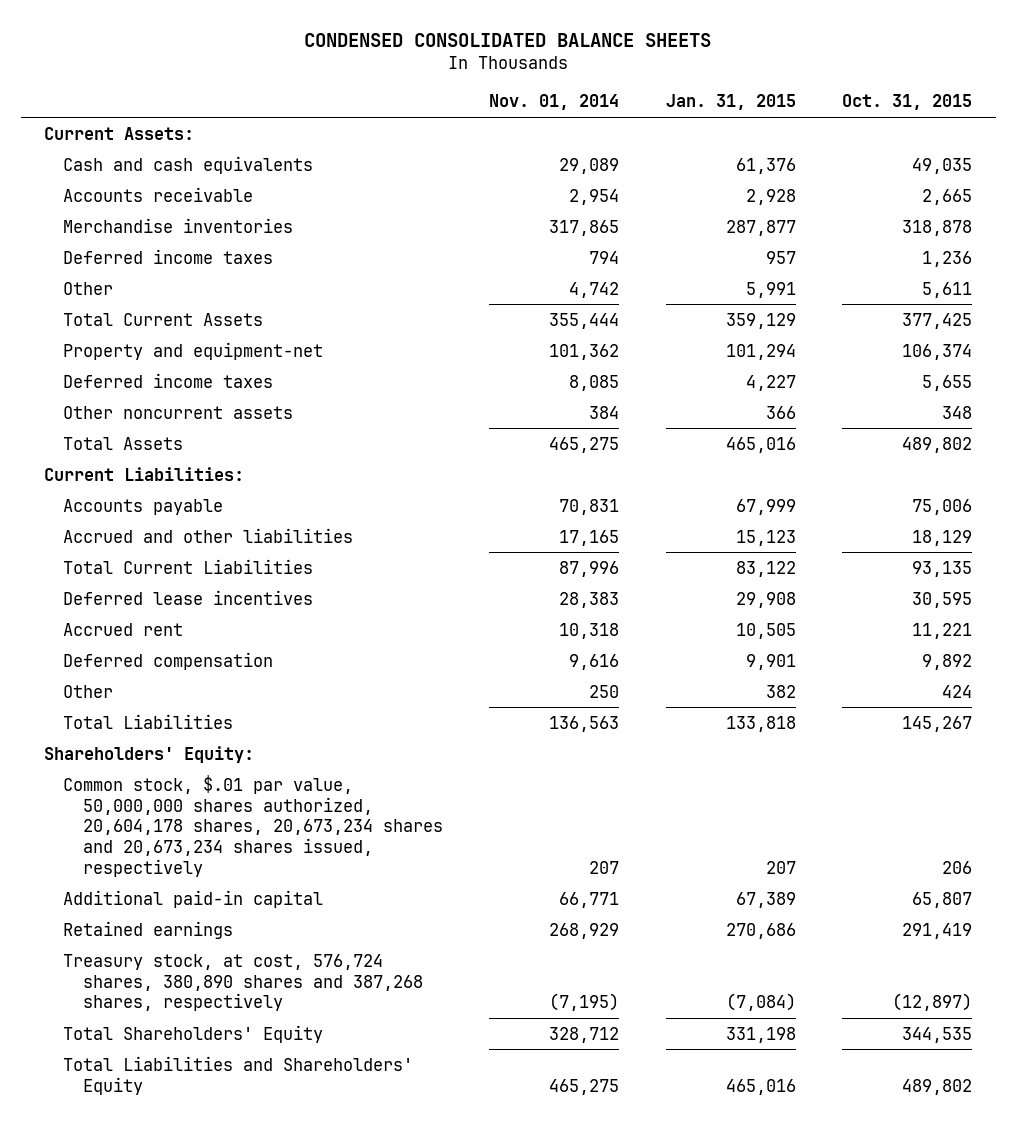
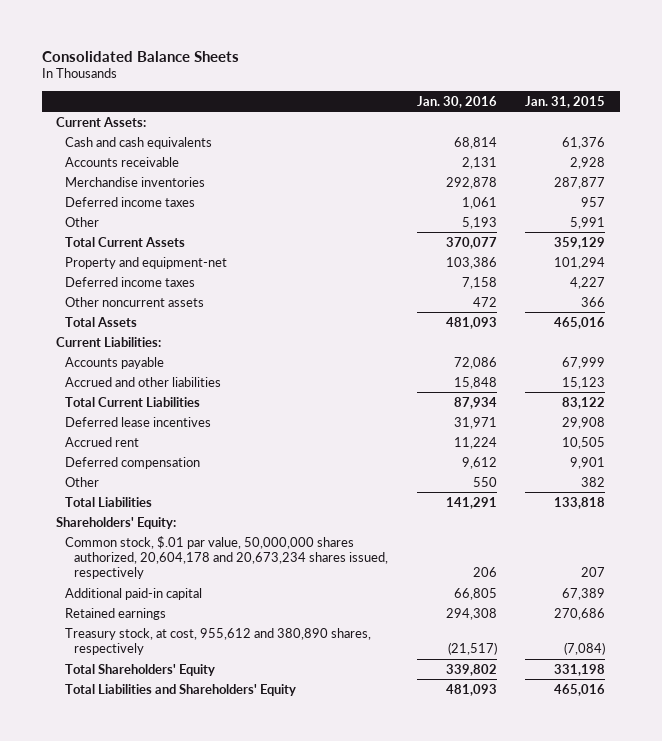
- CONDENSED CONSOLIDATED BALANCE SHEETS
+ Consolidated Balance Sheets
- | Nov. 01, 2014 | Jan. 31, 2015 | Oct. 31, 2015
+ | Jan. 30, 2016 | Jan. 31, 2015
- Common stock, $.01 par value, 50,000,000 shares authorized, 20,604,178 shares, 20,673,234 shares and 20,673,234 shares issued, respectively | 207 | 207 | 206
+ Common stock, $.01 par value, 50,000,000 shares authorized, 20,604,178 and 20,673,234 shares issued, respectively | 206 | 207
- Treasury stock, at cost, 576,724 shares, 380,890 shares and 387,268 shares, respectively | (7,195) | (7,084) | (12,897)
+ Treasury stock, at cost, 955,612 and 380,890 shares, respectively | (21,517) | (7,084)

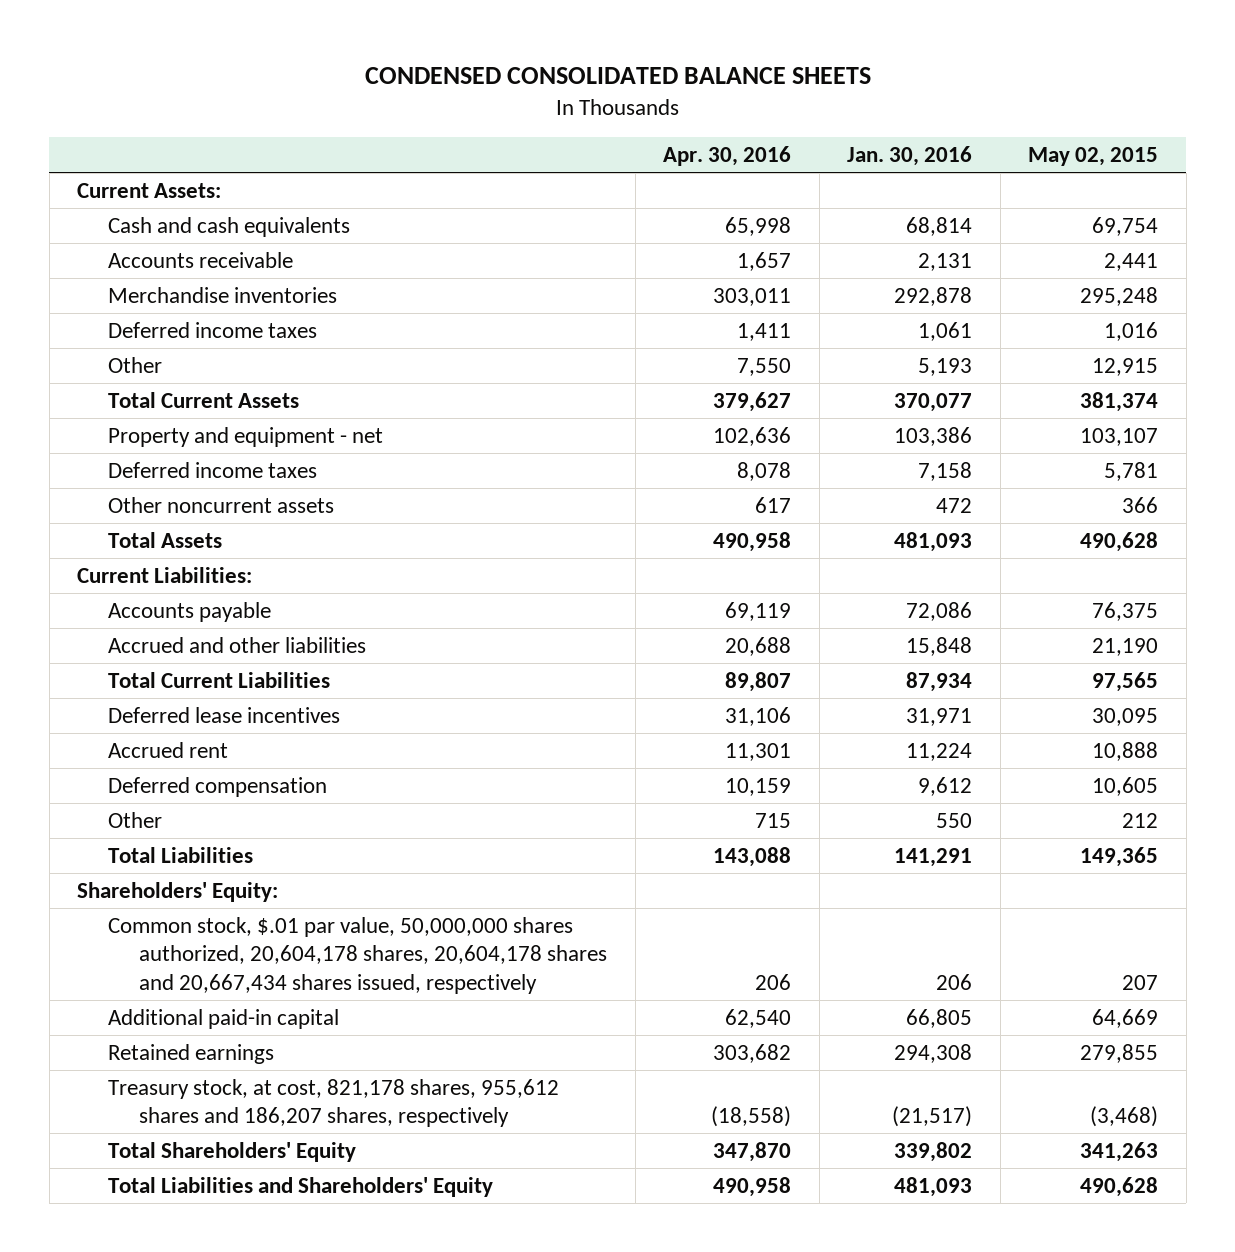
- Consolidated Balance Sheets
+ CONDENSED CONSOLIDATED BALANCE SHEETS
- | Jan. 30, 2016 | Jan. 31, 2015
+ | Apr. 30, 2016 | Jan. 30, 2016 | May 02, 2015
- Property and equipment-net | 103,386 | 101,294
+ Property and equipment - net | 102,636 | 103,386 | 103,107
- Common stock, $.01 par value, 50,000,000 shares authorized, 20,604,178 and 20,673,234 shares issued, respectively | 206 | 207
+ Common stock, $.01 par value, 50,000,000 shares authorized, 20,604,178 shares, 20,604,178 shares and 20,667,434 shares issued, respectively | 206 | 206 | 207
- Treasury stock, at cost, 955,612 and 380,890 shares, respectively | (21,517) | (7,084)
+ Treasury stock, at cost, 821,178 shares, 955,612 shares and 186,207 shares, respectively | (18,558) | (21,517) | (3,468)

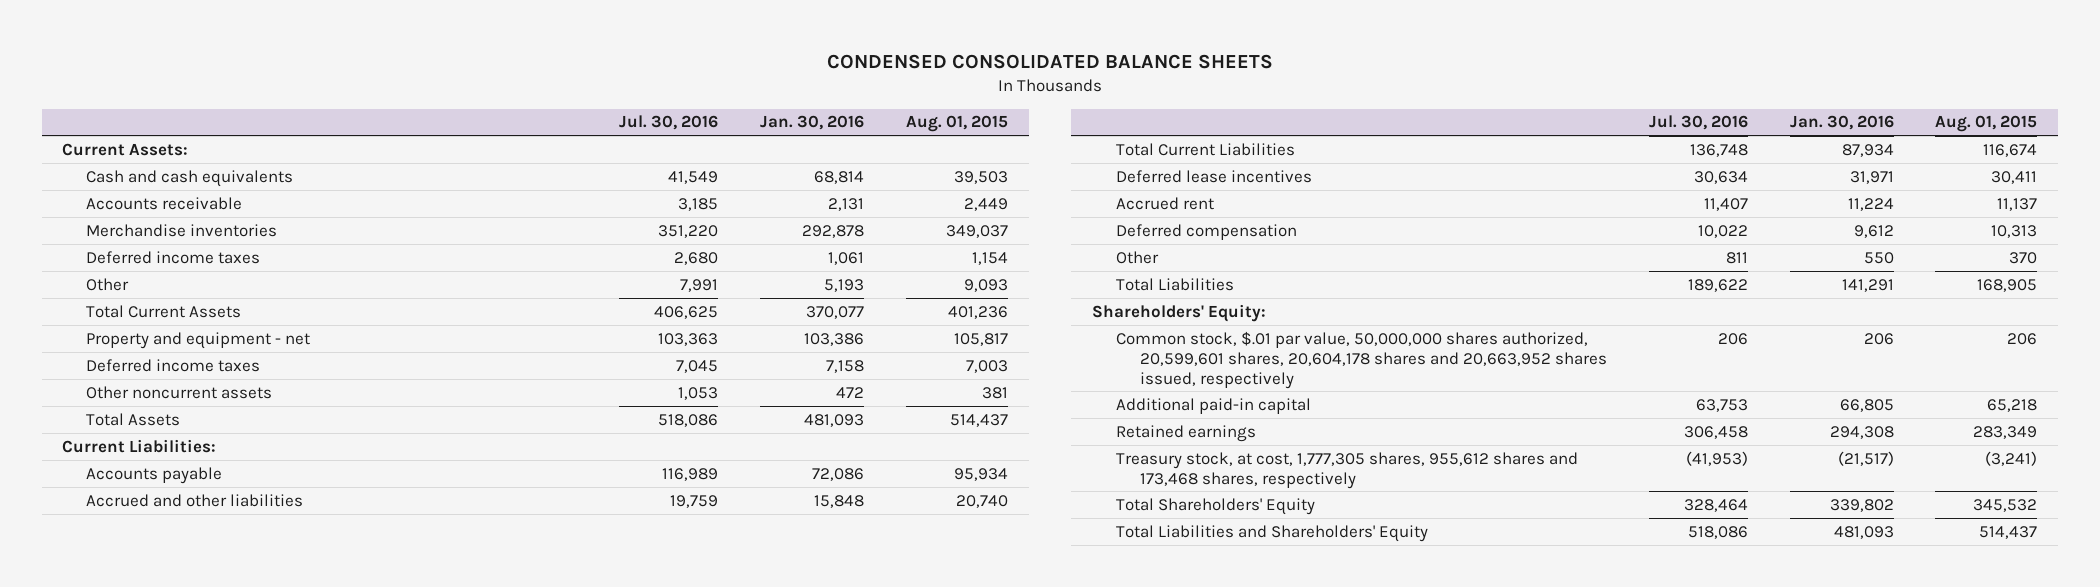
- | Apr. 30, 2016 | Jan. 30, 2016 | May 02, 2015
+ | Jul. 30, 2016 | Jan. 30, 2016 | Aug. 01, 2015
- Common stock, $.01 par value, 50,000,000 shares authorized, 20,604,178 shares, 20,604,178 shares and 20,667,434 shares issued, respectively | 206 | 206 | 207
+ Common stock, $.01 par value, 50,000,000 shares authorized, 20,599,601 shares, 20,604,178 shares and 20,663,952 shares issued, respectively | 206 | 206 | 206
- Treasury stock, at cost, 821,178 shares, 955,612 shares and 186,207 shares, respectively | (18,558) | (21,517) | (3,468)
+ Treasury stock, at cost, 1,777,305 shares, 955,612 shares and 173,468 shares, respectively | (41,953) | (21,517) | (3,241)

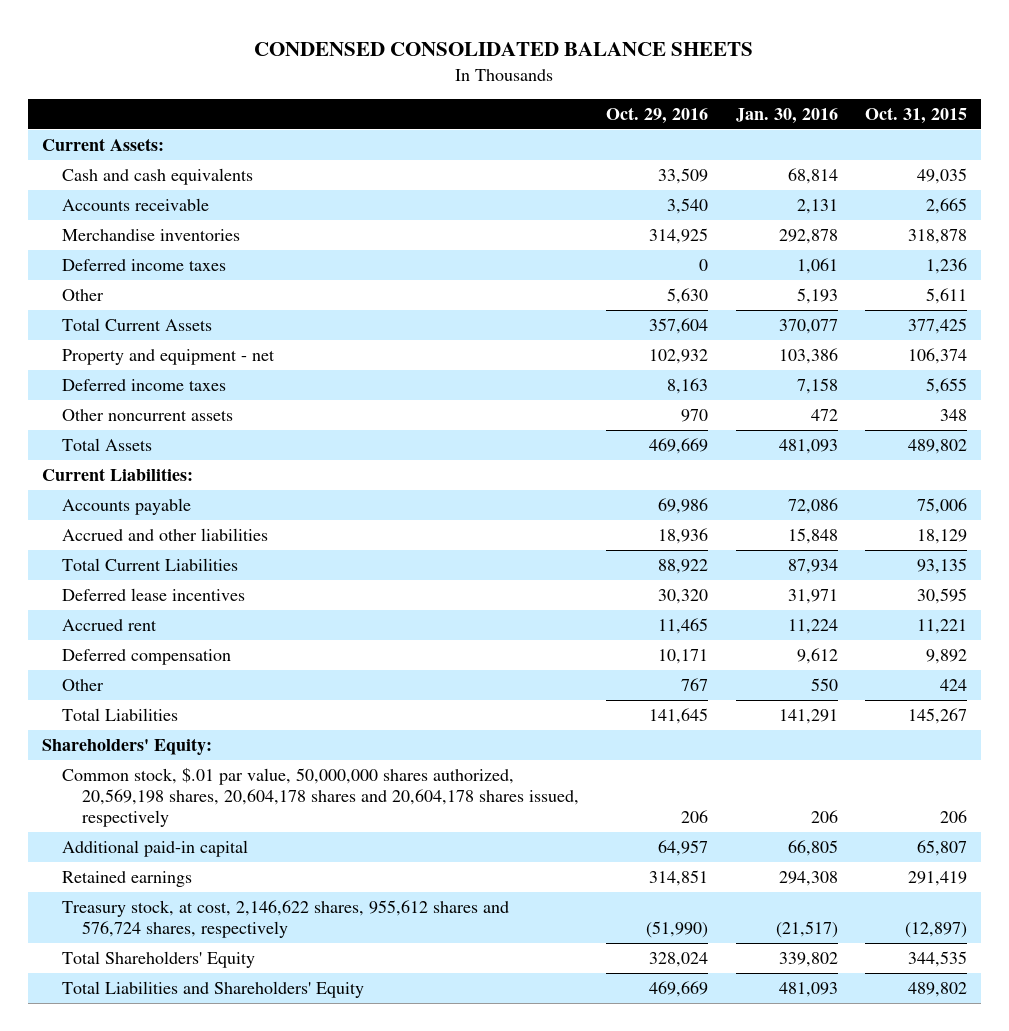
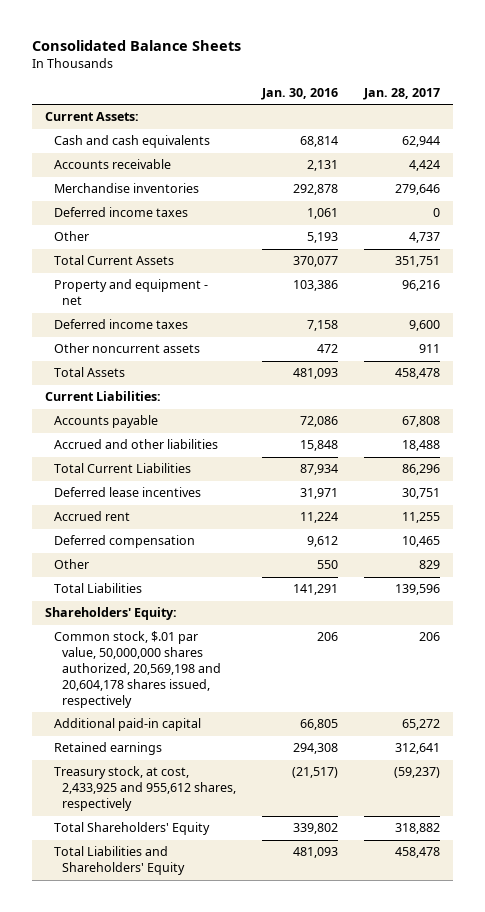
- CONDENSED CONSOLIDATED BALANCE SHEETS
+ Consolidated Balance Sheets
- | Oct. 29, 2016 | Jan. 30, 2016 | Oct. 31, 2015
+ | Jan. 30, 2016 | Jan. 28, 2017
- Common stock, $.01 par value, 50,000,000 shares authorized, 20,569,198 shares, 20,604,178 shares and 20,604,178 shares issued, respectively | 206 | 206 | 206
+ Common stock, $.01 par value, 50,000,000 shares authorized, 20,569,198 and 20,604,178 shares issued, respectively | 206 | 206
- Treasury stock, at cost, 2,146,622 shares, 955,612 shares and 576,724 shares, respectively | (51,990) | (21,517) | (12,897)
+ Treasury stock, at cost, 2,433,925 and 955,612 shares, respectively | (21,517) | (59,237)

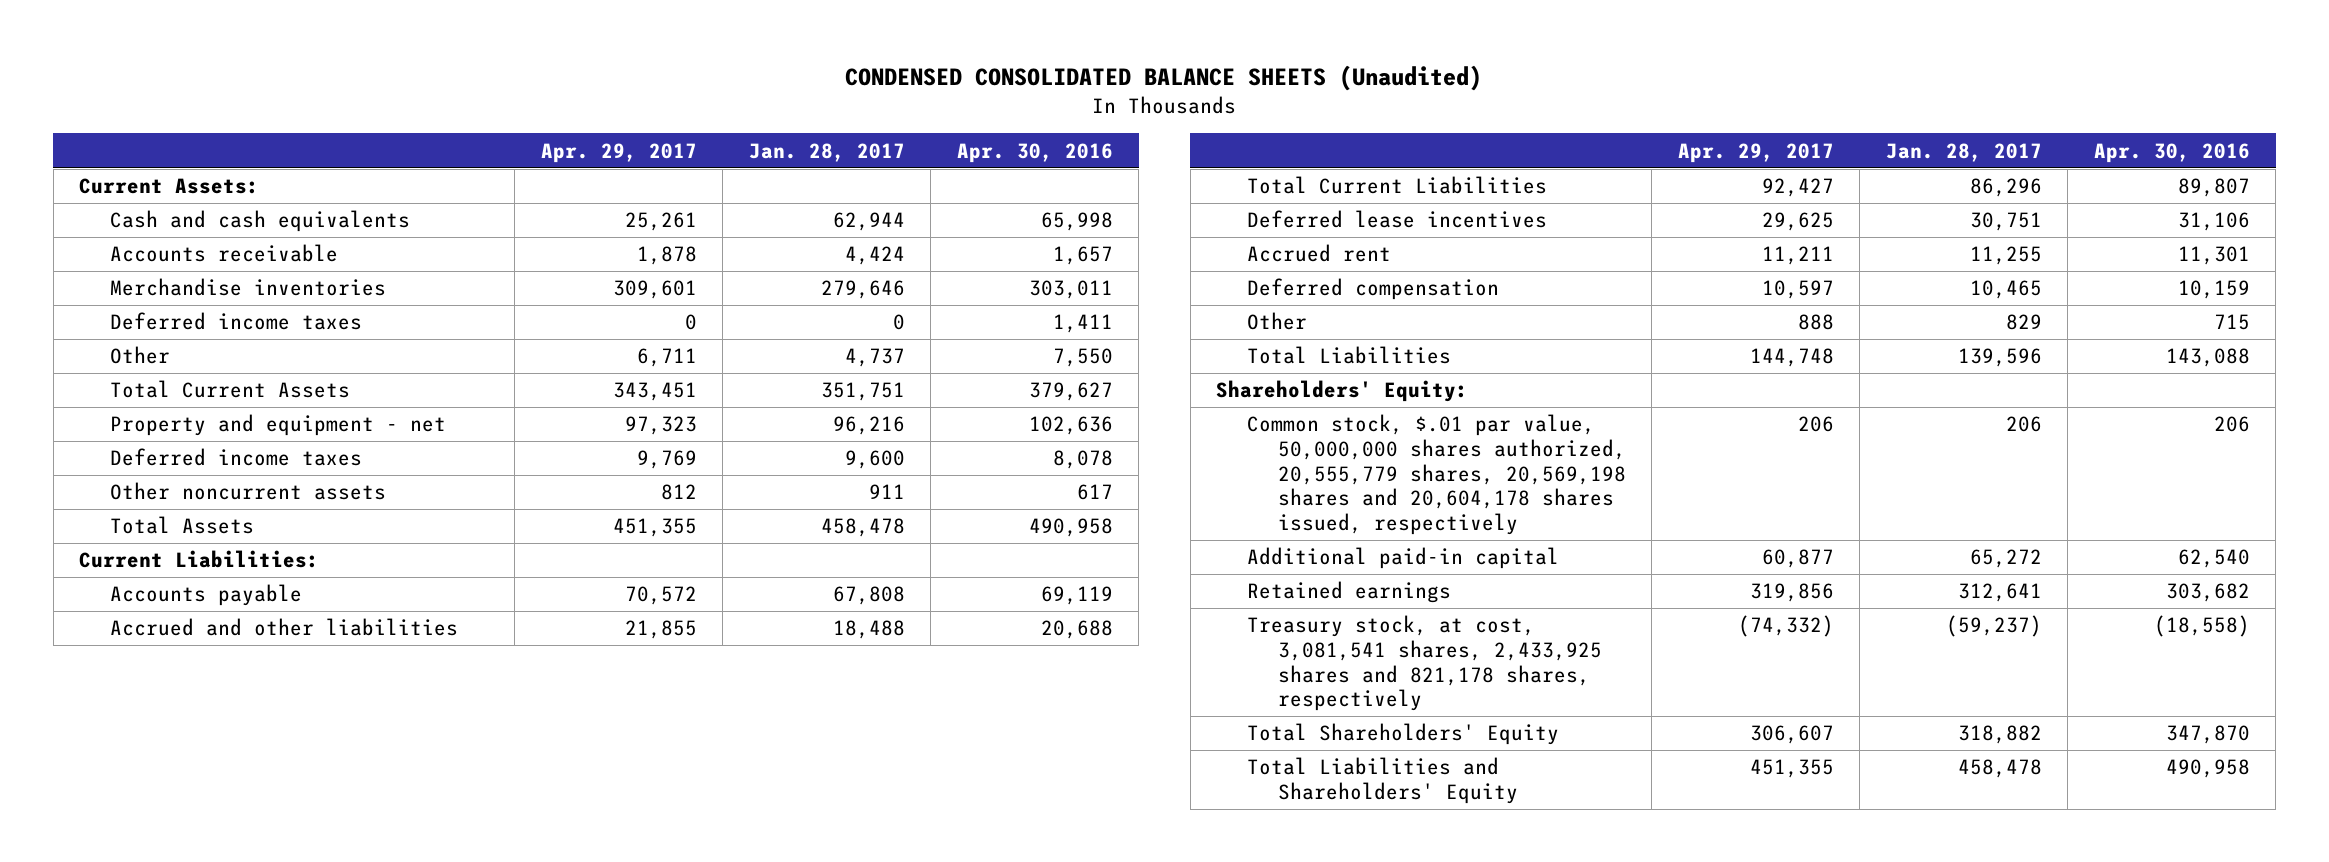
- Consolidated Balance Sheets
+ CONDENSED CONSOLIDATED BALANCE SHEETS (Unaudited)
- | Jan. 30, 2016 | Jan. 28, 2017
+ | Apr. 29, 2017 | Jan. 28, 2017 | Apr. 30, 2016
- Common stock, $.01 par value, 50,000,000 shares authorized, 20,569,198 and 20,604,178 shares issued, respectively | 206 | 206
+ Common stock, $.01 par value, 50,000,000 shares authorized, 20,555,779 shares, 20,569,198 shares and 20,604,178 shares issued, respectively | 206 | 206 | 206
- Treasury stock, at cost, 2,433,925 and 955,612 shares, respectively | (21,517) | (59,237)
+ Treasury stock, at cost, 3,081,541 shares, 2,433,925 shares and 821,178 shares, respectively | (74,332) | (59,237) | (18,558)

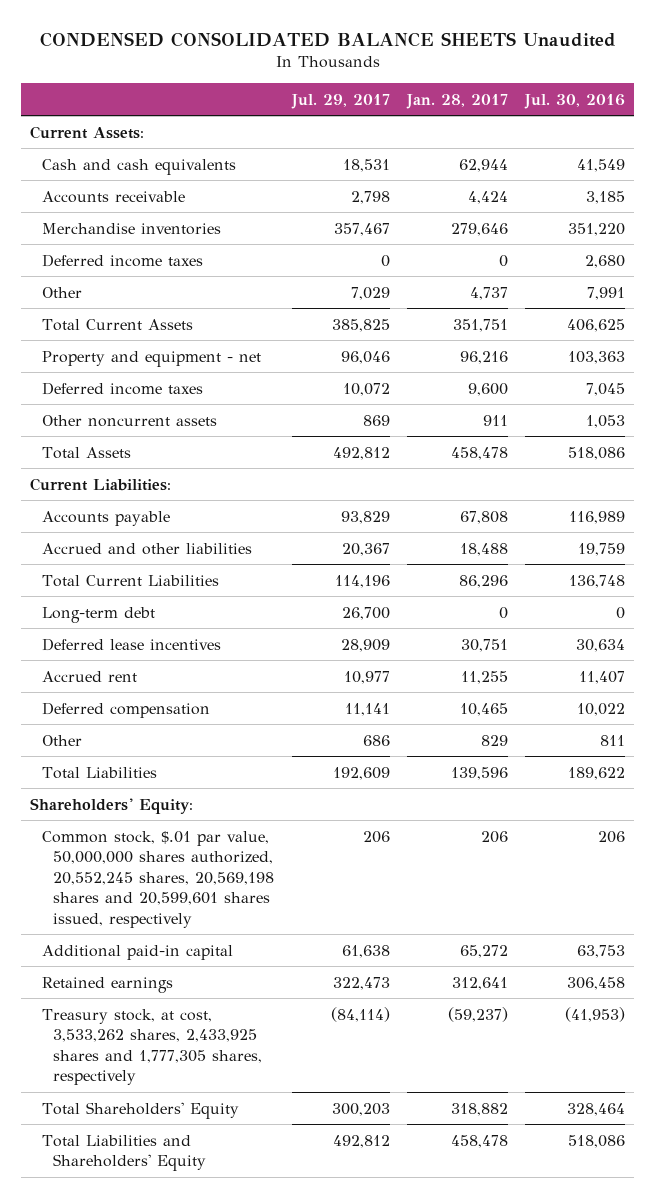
- CONDENSED CONSOLIDATED BALANCE SHEETS (Unaudited)
+ CONDENSED CONSOLIDATED BALANCE SHEETS Unaudited
- | Apr. 29, 2017 | Jan. 28, 2017 | Apr. 30, 2016
+ | Jul. 29, 2017 | Jan. 28, 2017 | Jul. 30, 2016
+ Long-term debt | 26,700 | 0 | 0
- Common stock, $.01 par value, 50,000,000 shares authorized, 20,555,779 shares, 20,569,198 shares and 20,604,178 shares issued, respectively | 206 | 206 | 206
+ Common stock, $.01 par value, 50,000,000 shares authorized, 20,552,245 shares, 20,569,198 shares and 20,599,601 shares issued, respectively | 206 | 206 | 206
- Treasury stock, at cost, 3,081,541 shares, 2,433,925 shares and 821,178 shares, respectively | (74,332) | (59,237) | (18,558)
+ Treasury stock, at cost, 3,533,262 shares, 2,433,925 shares and 1,777,305 shares, respectively | (84,114) | (59,237) | (41,953)

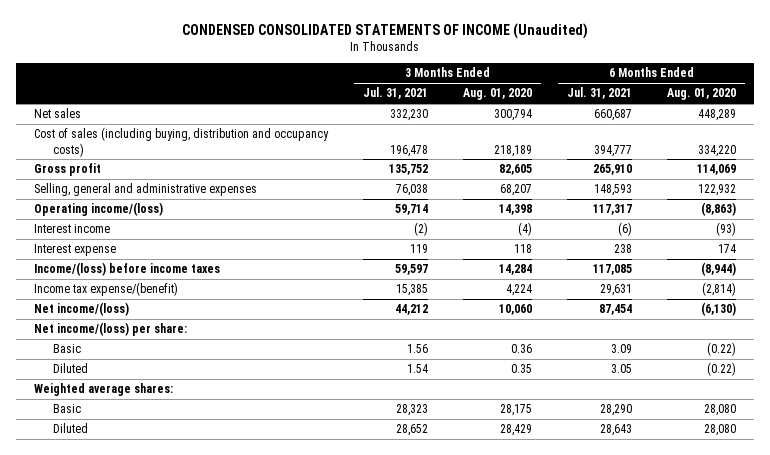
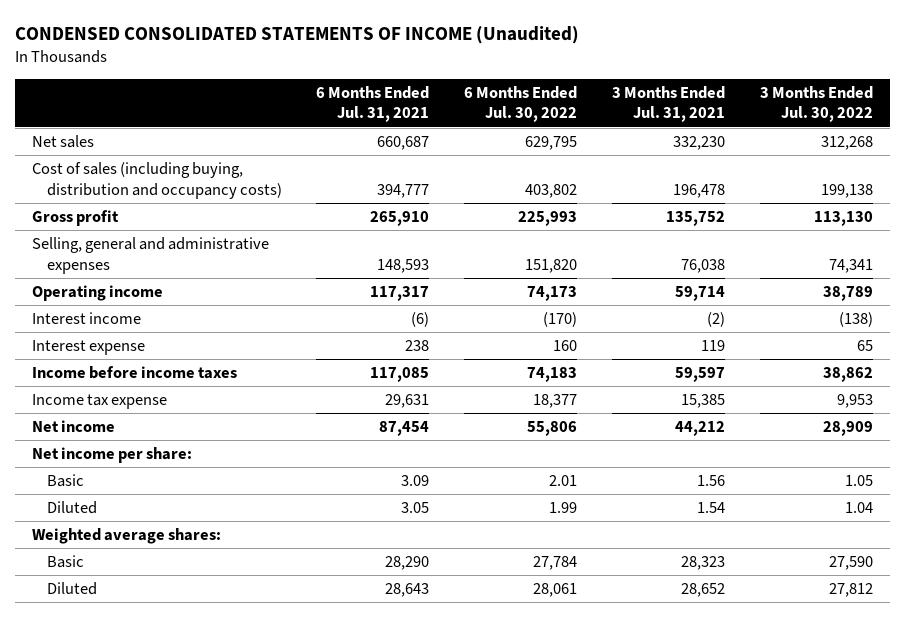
- | 3 Months Ended Jul. 31, 2021 | 3 Months Ended Aug. 01, 2020 | 6 Months Ended Jul. 31, 2021 | 6 Months Ended Aug. 01, 2020
+ | 6 Months Ended Jul. 31, 2021 | 6 Months Ended Jul. 30, 2022 | 3 Months Ended Jul. 31, 2021 | 3 Months Ended Jul. 30, 2022
- Operating income/(loss) | 59,714 | 14,398 | 117,317 | (8,863)
+ Operating income | 117,317 | 74,173 | 59,714 | 38,789
- Income/(loss) before income taxes | 59,597 | 14,284 | 117,085 | (8,944)
- Income tax expense/(benefit) | 15,385 | 4,224 | 29,631 | (2,814)
- Net income/(loss) | 44,212 | 10,060 | 87,454 | (6,130)
- Net income/(loss) per share:
+ Income before income taxes | 117,085 | 74,183 | 59,597 | 38,862
+ Income tax expense | 29,631 | 18,377 | 15,385 | 9,953
+ Net income | 87,454 | 55,806 | 44,212 | 28,909
+ Net income per share:

